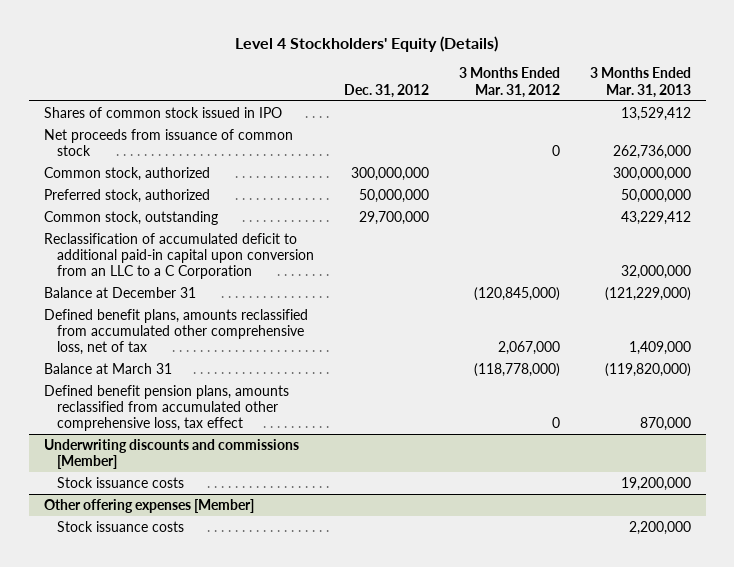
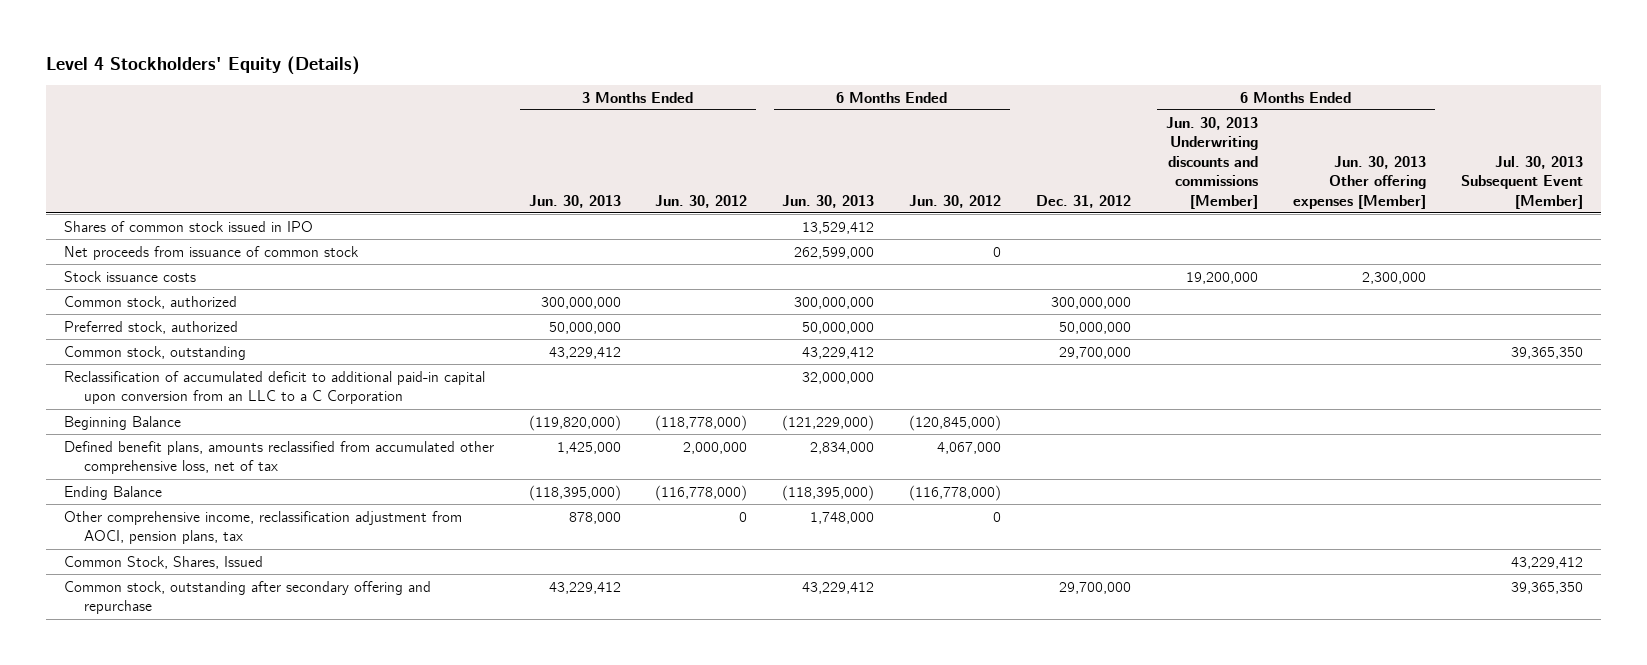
- | Dec. 31, 2012 | 3 Months Ended Mar. 31, 2012 | 3 Months Ended Mar. 31, 2013
+ | 3 Months Ended Jun. 30, 2013 | 3 Months Ended Jun. 30, 2012 | 6 Months Ended Jun. 30, 2013 | 6 Months Ended Jun. 30, 2012 | Dec. 31, 2012 | 6 Months Ended Jun. 30, 2013 Underwriting discounts and commissions [Member] | 6 Months Ended Jun. 30, 2013 Other offering expenses [Member] | Jul. 30, 2013 Subsequent Event [Member]
+ Stock issuance costs | | | | | | 19,200,000 | 2,300,000 |
- Balance at December 31 | | (120,845,000) | (121,229,000)
+ Beginning Balance | (119,820,000) | (118,778,000) | (121,229,000) | (120,845,000) | | | |
- Balance at March 31 | | (118,778,000) | (119,820,000)
- Defined benefit pension plans, amounts reclassified from accumulated other comprehensive loss, tax effect | | 0 | 870,000
- Underwriting discounts and commissions [Member]
- Stock issuance costs | | | 19,200,000
- Other offering expenses [Member]
- Stock issuance costs | | | 2,200,000
+ Ending Balance | (118,395,000) | (116,778,000) | (118,395,000) | (116,778,000) | | | |
+ Other comprehensive income, reclassification adjustment from AOCI, pension plans, tax | 878,000 | 0 | 1,748,000 | 0 | | | |
+ Common Stock, Shares, Issued | | | | | | | | 43,229,412
+ Common stock, outstanding after secondary offering and repurchase | 43,229,412 | | 43,229,412 | | 29,700,000 | | | 39,365,350

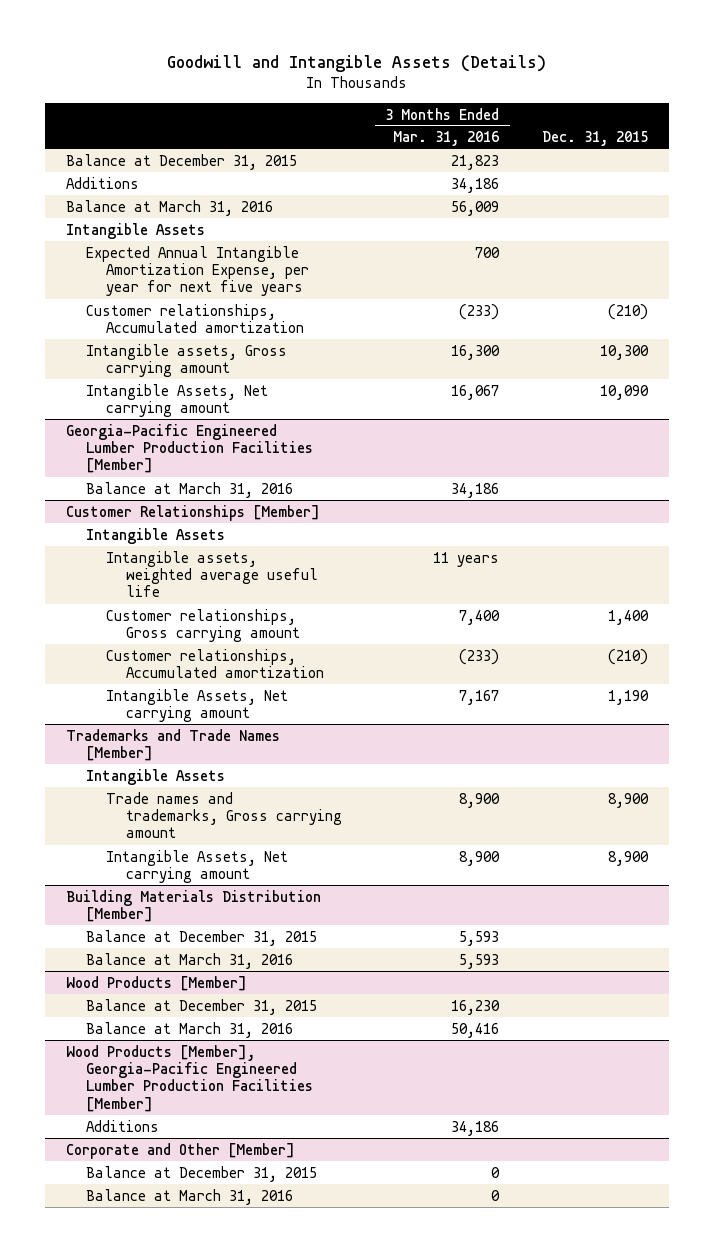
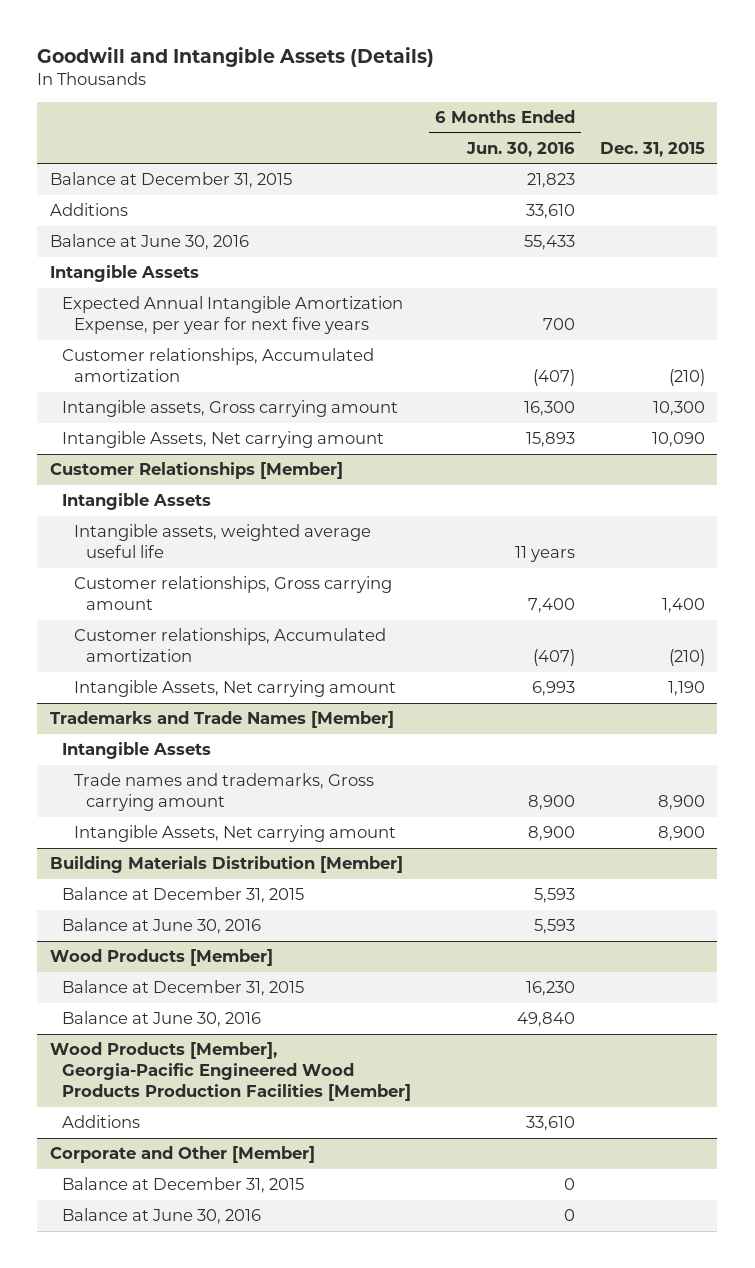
- | 3 Months Ended Mar. 31, 2016 | Dec. 31, 2015
+ | 6 Months Ended Jun. 30, 2016 | Dec. 31, 2015
- Balance at March 31, 2016 | 56,009 |
+ Balance at June 30, 2016 | 55,433 |
- Georgia-Pacific Engineered Lumber Production Facilities [Member]
- Balance at March 31, 2016 | 34,186 |
@ Building Materials Distribution [Member]
- Balance at March 31, 2016 | 5,593 |
+ Balance at June 30, 2016 | 5,593 |
@ Wood Products [Member]
- Balance at March 31, 2016 | 50,416 |
- Wood Products [Member], Georgia-Pacific Engineered Lumber Production Facilities [Member]
@ Wood Products [Member]
+ Balance at June 30, 2016 | 49,840 |
+ Wood Products [Member], Georgia-Pacific Engineered Wood Products Production Facilities [Member]
@ Corporate and Other [Member]
- Balance at March 31, 2016 | 0 |
+ Balance at June 30, 2016 | 0 |

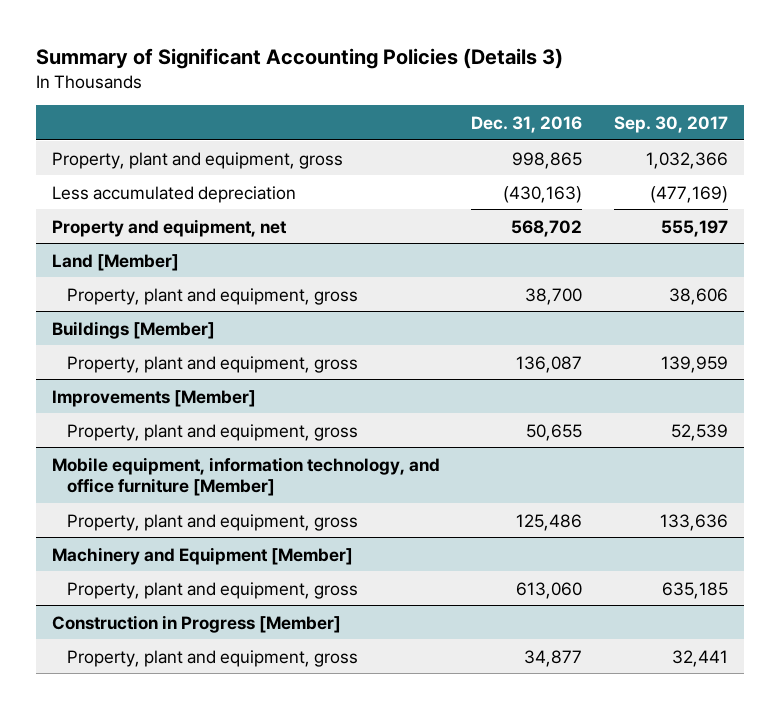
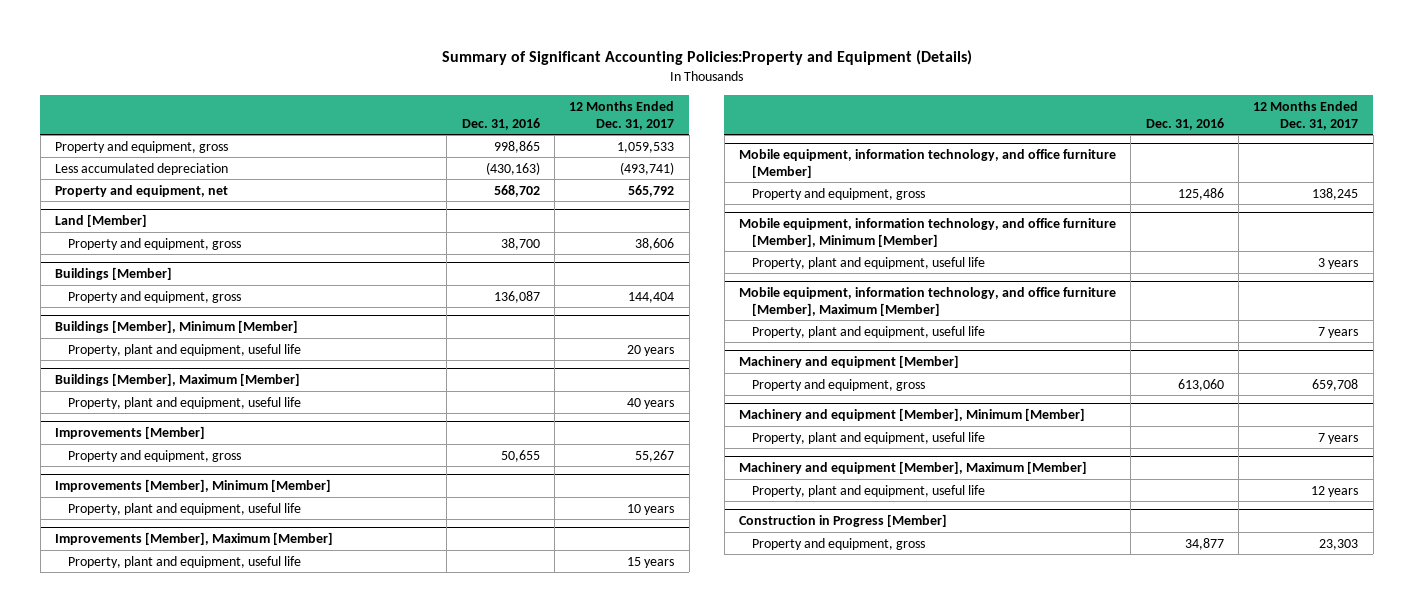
- Summary of Significant Accounting Policies (Details 3)
+ Summary of Significant Accounting Policies:Property and Equipment (Details)
- | Dec. 31, 2016 | Sep. 30, 2017
+ | Dec. 31, 2016 | 12 Months Ended Dec. 31, 2017
- Property, plant and equipment, gross | 998,865 | 1,032,366
+ Property and equipment, gross | 998,865 | 1,059,533
@ Land [Member]
- Property, plant and equipment, gross | 38,700 | 38,606
+ Property and equipment, gross | 38,700 | 38,606
@ Buildings [Member]
- Property, plant and equipment, gross | 136,087 | 139,959
+ Property and equipment, gross | 136,087 | 144,404
+ Buildings [Member], Minimum [Member]
+ Property, plant and equipment, useful life | | 20 years
+ Buildings [Member], Maximum [Member]
+ Property, plant and equipment, useful life | | 40 years
@ Improvements [Member]
- Property, plant and equipment, gross | 50,655 | 52,539
+ Property and equipment, gross | 50,655 | 55,267
+ Improvements [Member], Minimum [Member]
+ Property, plant and equipment, useful life | | 10 years
+ Improvements [Member], Maximum [Member]
+ Property, plant and equipment, useful life | | 15 years
@ Mobile equipment, information technology, and office furniture [Member]
- Property, plant and equipment, gross | 125,486 | 133,636
- Machinery and Equipment [Member]
- Property, plant and equipment, gross | 613,060 | 635,185
@ Mobile equipment, information technology, and office furniture [Member]
+ Property and equipment, gross | 125,486 | 138,245
+ Mobile equipment, information technology, and office furniture [Member], Minimum [Member]
+ Property, plant and equipment, useful life | | 3 years
+ Mobile equipment, information technology, and office furniture [Member], Maximum [Member]
+ Property, plant and equipment, useful life | | 7 years
+ Machinery and equipment [Member]
+ Property and equipment, gross | 613,060 | 659,708
+ Machinery and equipment [Member], Minimum [Member]
+ Property, plant and equipment, useful life | | 7 years
+ Machinery and equipment [Member], Maximum [Member]
+ Property, plant and equipment, useful life | | 12 years
@ Construction in Progress [Member]
- Property, plant and equipment, gross | 34,877 | 32,441
+ Property and equipment, gross | 34,877 | 23,303

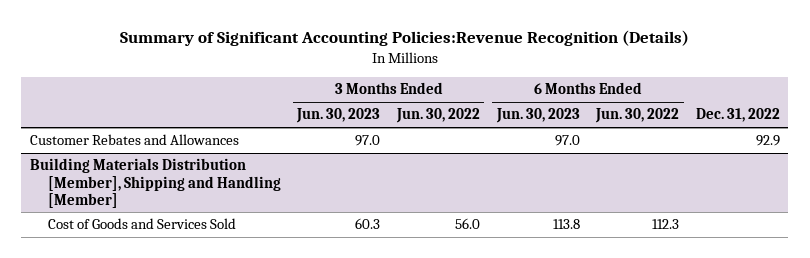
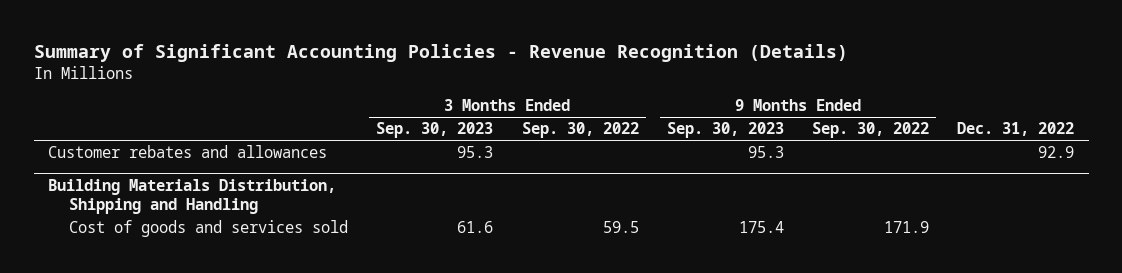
- Summary of Significant Accounting Policies:Revenue Recognition (Details)
+ Summary of Significant Accounting Policies - Revenue Recognition (Details)
- | 3 Months Ended Jun. 30, 2023 | 3 Months Ended Jun. 30, 2022 | 6 Months Ended Jun. 30, 2023 | 6 Months Ended Jun. 30, 2022 | Dec. 31, 2022
+ | 3 Months Ended Sep. 30, 2023 | 3 Months Ended Sep. 30, 2022 | 9 Months Ended Sep. 30, 2023 | 9 Months Ended Sep. 30, 2022 | Dec. 31, 2022
- Customer Rebates and Allowances | 97.0 | | 97.0 | | 92.9
- Building Materials Distribution [Member], Shipping and Handling [Member]
- Cost of Goods and Services Sold | 60.3 | 56.0 | 113.8 | 112.3 |
+ Customer rebates and allowances | 95.3 | | 95.3 | | 92.9
+ Building Materials Distribution, Shipping and Handling
+ Cost of goods and services sold | 61.6 | 59.5 | 175.4 | 171.9 |

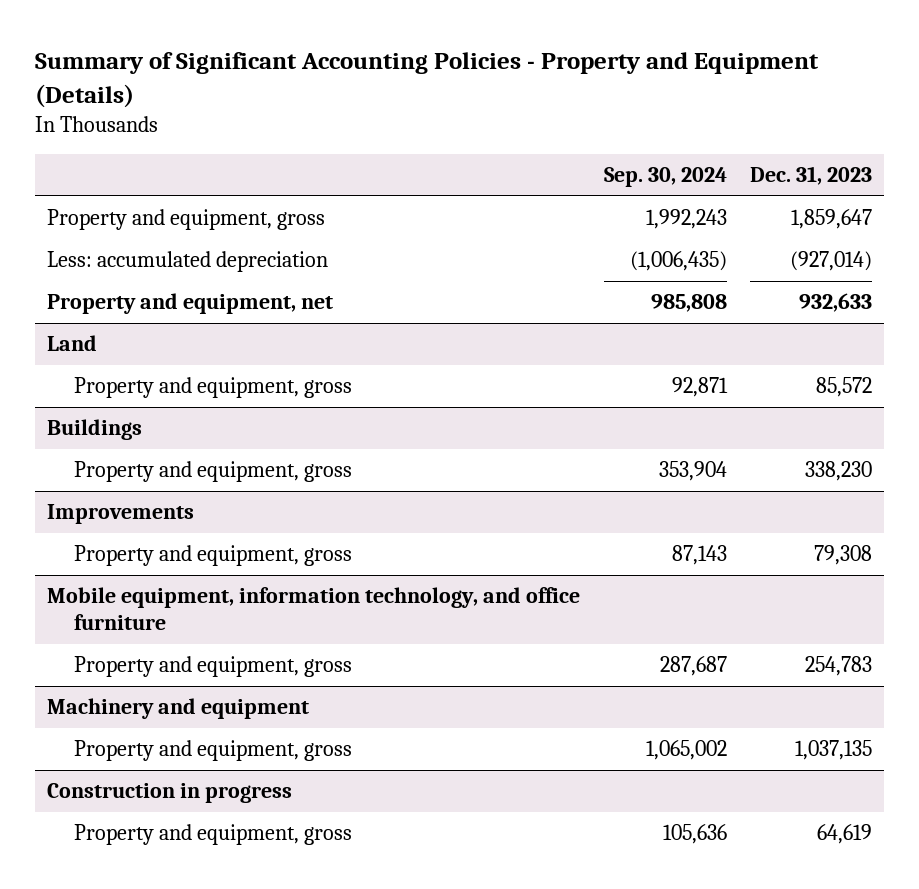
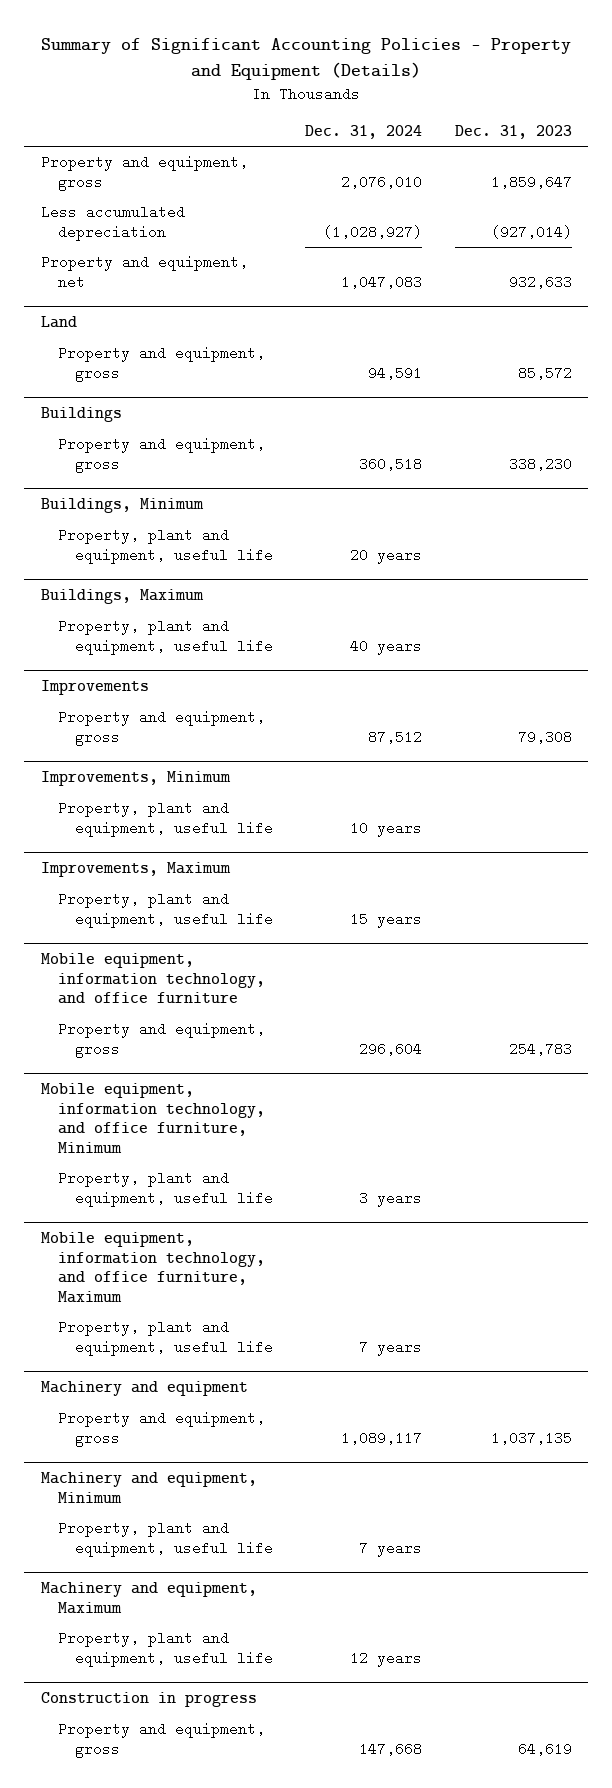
- | Sep. 30, 2024 | Dec. 31, 2023
+ | Dec. 31, 2024 | Dec. 31, 2023
- Less: accumulated depreciation | (1,006,435) | (927,014)
+ Less accumulated depreciation | (1,028,927) | (927,014)
+ Buildings, Minimum
+ Property, plant and equipment, useful life | 20 years |
+ Buildings, Maximum
+ Property, plant and equipment, useful life | 40 years |
+ Improvements, Minimum
+ Property, plant and equipment, useful life | 10 years |
+ Improvements, Maximum
+ Property, plant and equipment, useful life | 15 years |
+ Mobile equipment, information technology, and office furniture, Minimum
+ Property, plant and equipment, useful life | 3 years |
+ Mobile equipment, information technology, and office furniture, Maximum
+ Property, plant and equipment, useful life | 7 years |
+ Machinery and equipment, Minimum
+ Property, plant and equipment, useful life | 7 years |
+ Machinery and equipment, Maximum
+ Property, plant and equipment, useful life | 12 years |

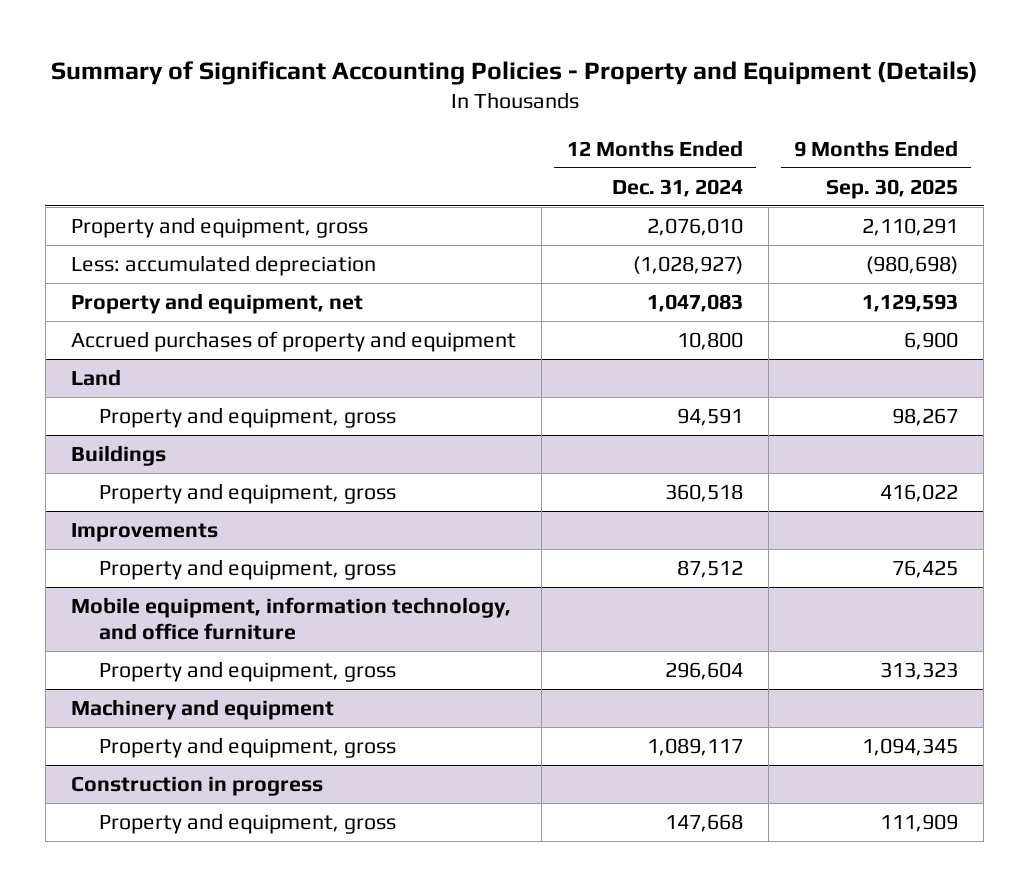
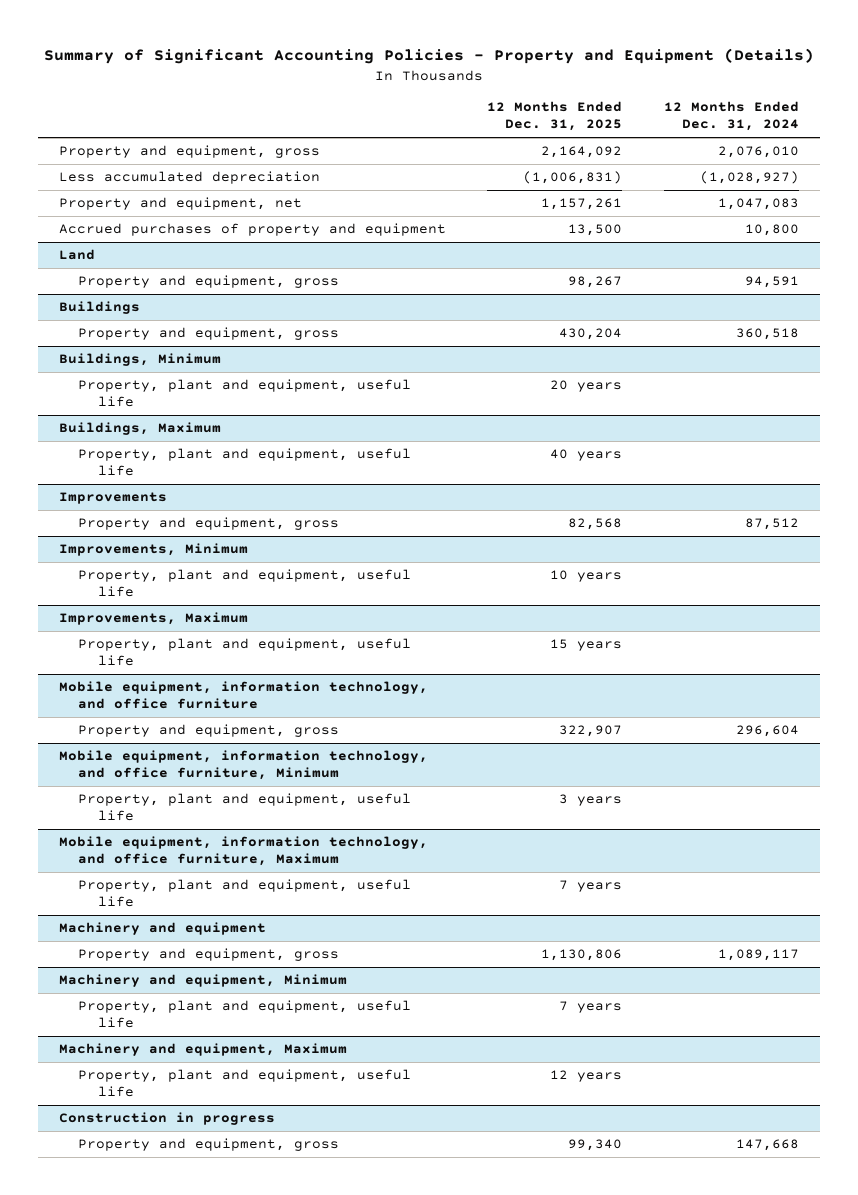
- | 12 Months Ended Dec. 31, 2024 | 9 Months Ended Sep. 30, 2025
+ | 12 Months Ended Dec. 31, 2025 | 12 Months Ended Dec. 31, 2024
- Less: accumulated depreciation | (1,028,927) | (980,698)
+ Less accumulated depreciation | (1,006,831) | (1,028,927)
+ Buildings, Minimum
+ Property, plant and equipment, useful life | 20 years |
+ Buildings, Maximum
+ Property, plant and equipment, useful life | 40 years |
+ Improvements, Minimum
+ Property, plant and equipment, useful life | 10 years |
+ Improvements, Maximum
+ Property, plant and equipment, useful life | 15 years |
+ Mobile equipment, information technology, and office furniture, Minimum
+ Property, plant and equipment, useful life | 3 years |
+ Mobile equipment, information technology, and office furniture, Maximum
+ Property, plant and equipment, useful life | 7 years |
+ Machinery and equipment, Minimum
+ Property, plant and equipment, useful life | 7 years |
+ Machinery and equipment, Maximum
+ Property, plant and equipment, useful life | 12 years |

